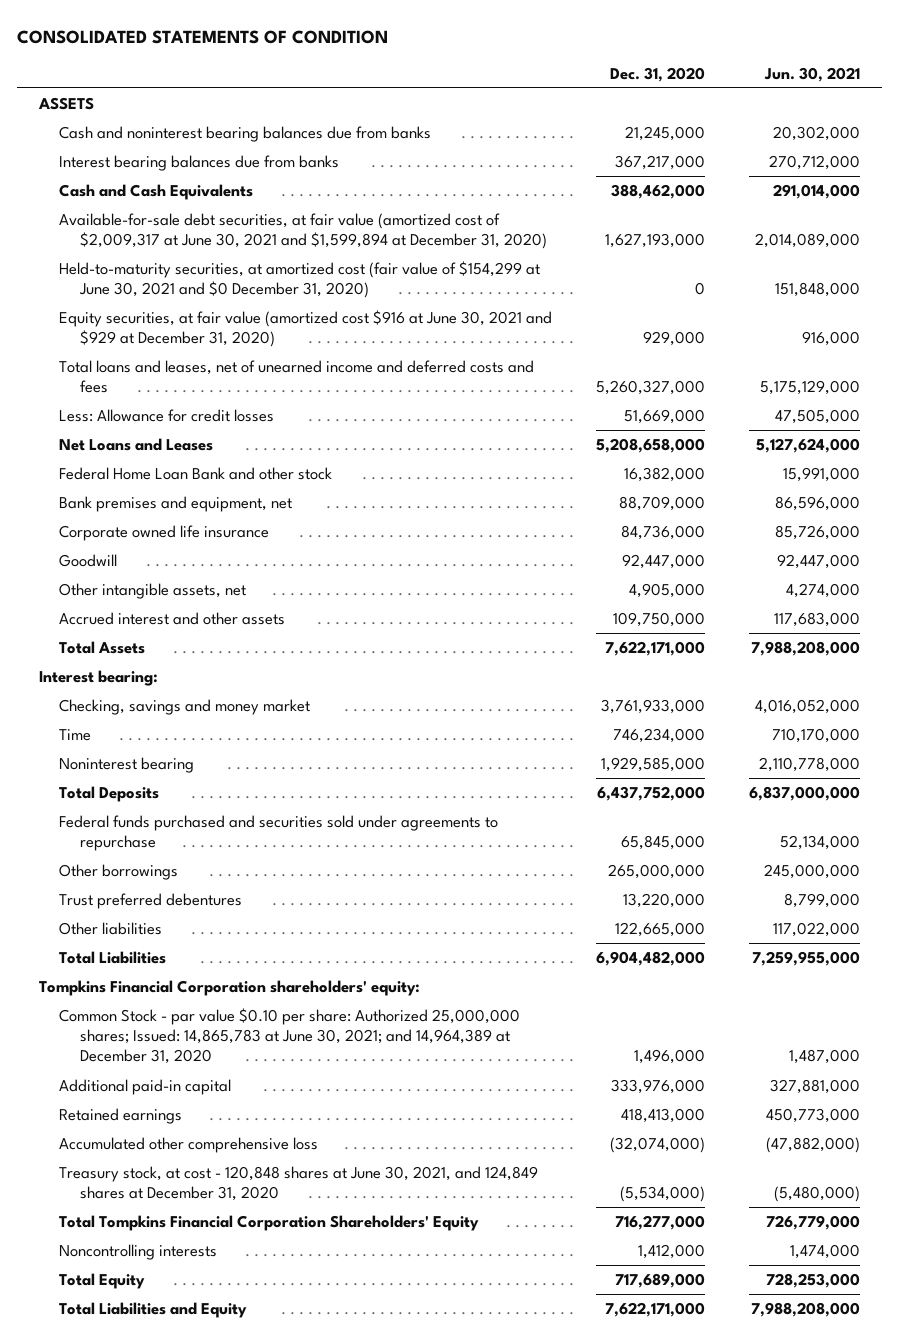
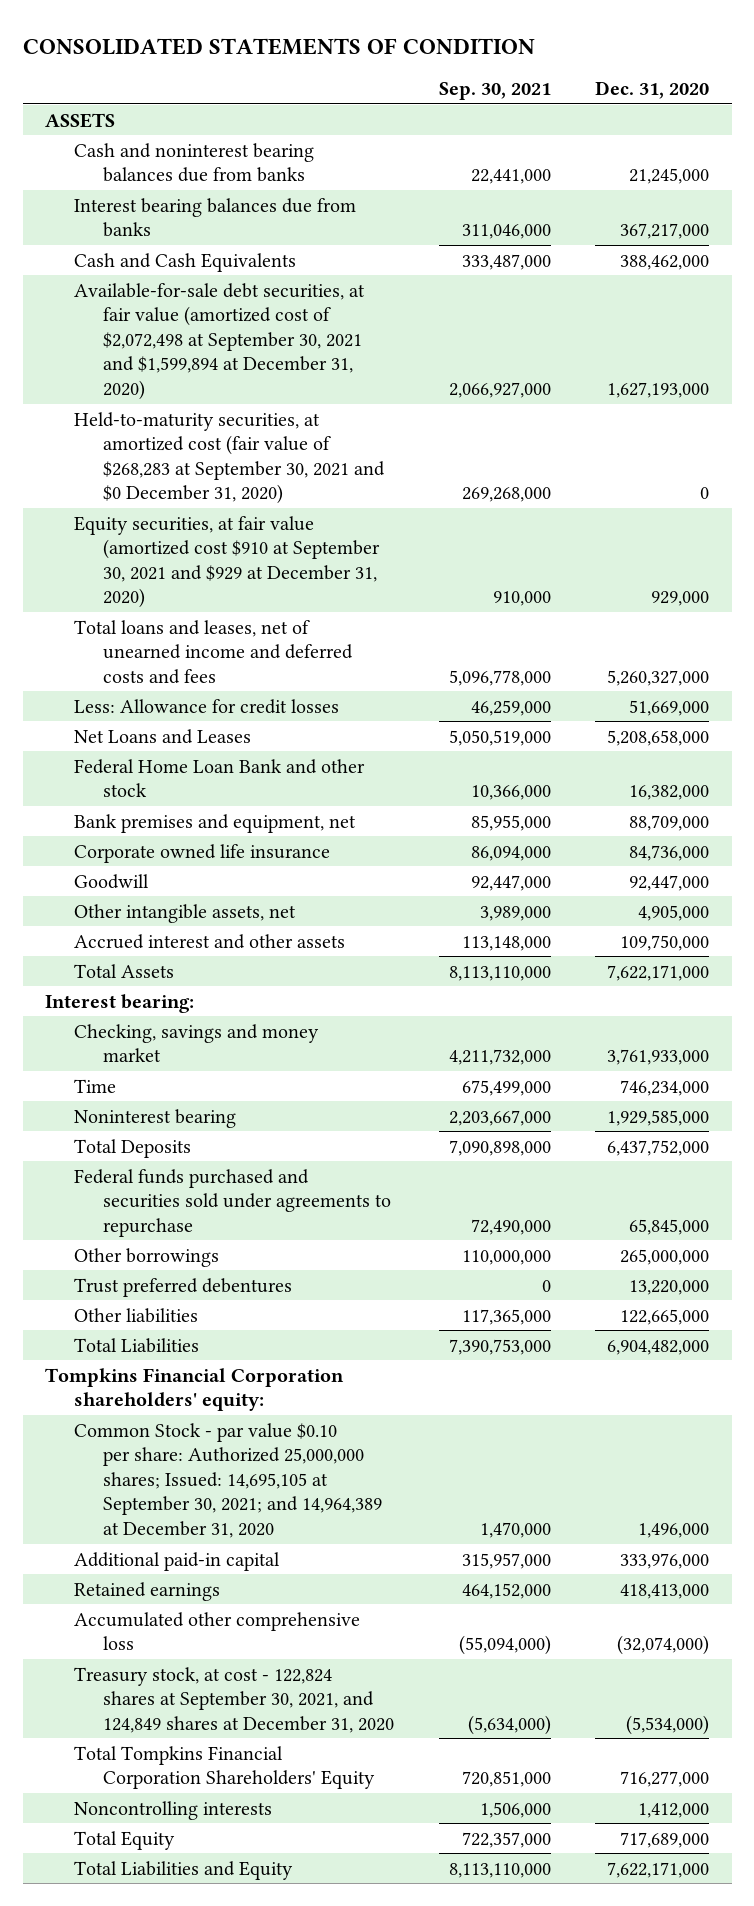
- | Dec. 31, 2020 | Jun. 30, 2021
+ | Sep. 30, 2021 | Dec. 31, 2020
- Available-for-sale debt securities, at fair value (amortized cost of $2,009,317 at June 30, 2021 and $1,599,894 at December 31, 2020) | 1,627,193,000 | 2,014,089,000
- Held-to-maturity securities, at amortized cost (fair value of $154,299 at June 30, 2021 and $0 December 31, 2020) | 0 | 151,848,000
- Equity securities, at fair value (amortized cost $916 at June 30, 2021 and $929 at December 31, 2020) | 929,000 | 916,000
+ Available-for-sale debt securities, at fair value (amortized cost of $2,072,498 at September 30, 2021 and $1,599,894 at December 31, 2020) | 2,066,927,000 | 1,627,193,000
+ Held-to-maturity securities, at amortized cost (fair value of $268,283 at September 30, 2021 and $0 December 31, 2020) | 269,268,000 | 0
+ Equity securities, at fair value (amortized cost $910 at September 30, 2021 and $929 at December 31, 2020) | 910,000 | 929,000
- Common Stock - par value $0.10 per share: Authorized 25,000,000 shares; Issued: 14,865,783 at June 30, 2021; and 14,964,389 at December 31, 2020 | 1,496,000 | 1,487,000
+ Common Stock - par value $0.10 per share: Authorized 25,000,000 shares; Issued: 14,695,105 at September 30, 2021; and 14,964,389 at December 31, 2020 | 1,470,000 | 1,496,000
- Treasury stock, at cost - 120,848 shares at June 30, 2021, and 124,849 shares at December 31, 2020 | (5,534,000) | (5,480,000)
+ Treasury stock, at cost - 122,824 shares at September 30, 2021, and 124,849 shares at December 31, 2020 | (5,634,000) | (5,534,000)

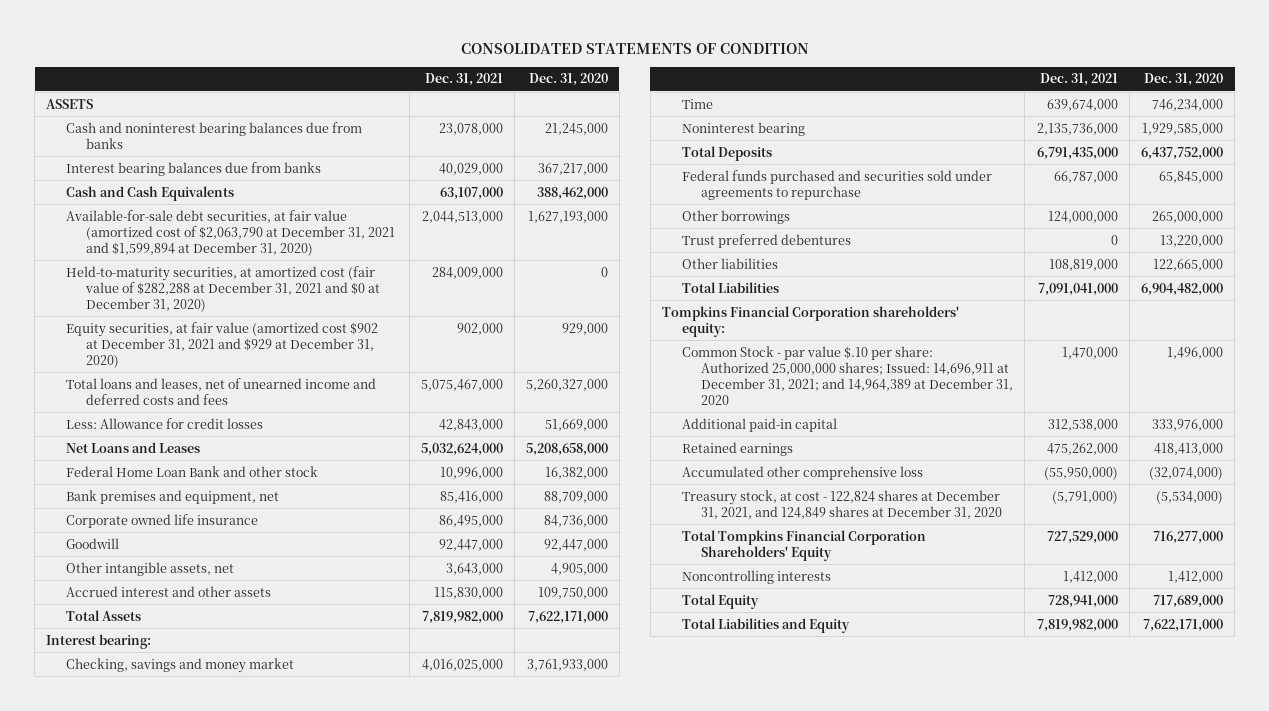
- | Sep. 30, 2021 | Dec. 31, 2020
+ | Dec. 31, 2021 | Dec. 31, 2020
- Available-for-sale debt securities, at fair value (amortized cost of $2,072,498 at September 30, 2021 and $1,599,894 at December 31, 2020) | 2,066,927,000 | 1,627,193,000
- Held-to-maturity securities, at amortized cost (fair value of $268,283 at September 30, 2021 and $0 December 31, 2020) | 269,268,000 | 0
- Equity securities, at fair value (amortized cost $910 at September 30, 2021 and $929 at December 31, 2020) | 910,000 | 929,000
+ Available-for-sale debt securities, at fair value (amortized cost of $2,063,790 at December 31, 2021 and $1,599,894 at December 31, 2020) | 2,044,513,000 | 1,627,193,000
+ Held-to-maturity securities, at amortized cost (fair value of $282,288 at December 31, 2021 and $0 at December 31, 2020) | 284,009,000 | 0
+ Equity securities, at fair value (amortized cost $902 at December 31, 2021 and $929 at December 31, 2020) | 902,000 | 929,000
- Common Stock - par value $0.10 per share: Authorized 25,000,000 shares; Issued: 14,695,105 at September 30, 2021; and 14,964,389 at December 31, 2020 | 1,470,000 | 1,496,000
+ Common Stock - par value $.10 per share: Authorized 25,000,000 shares; Issued: 14,696,911 at December 31, 2021; and 14,964,389 at December 31, 2020 | 1,470,000 | 1,496,000
- Treasury stock, at cost - 122,824 shares at September 30, 2021, and 124,849 shares at December 31, 2020 | (5,634,000) | (5,534,000)
+ Treasury stock, at cost - 122,824 shares at December 31, 2021, and 124,849 shares at December 31, 2020 | (5,791,000) | (5,534,000)

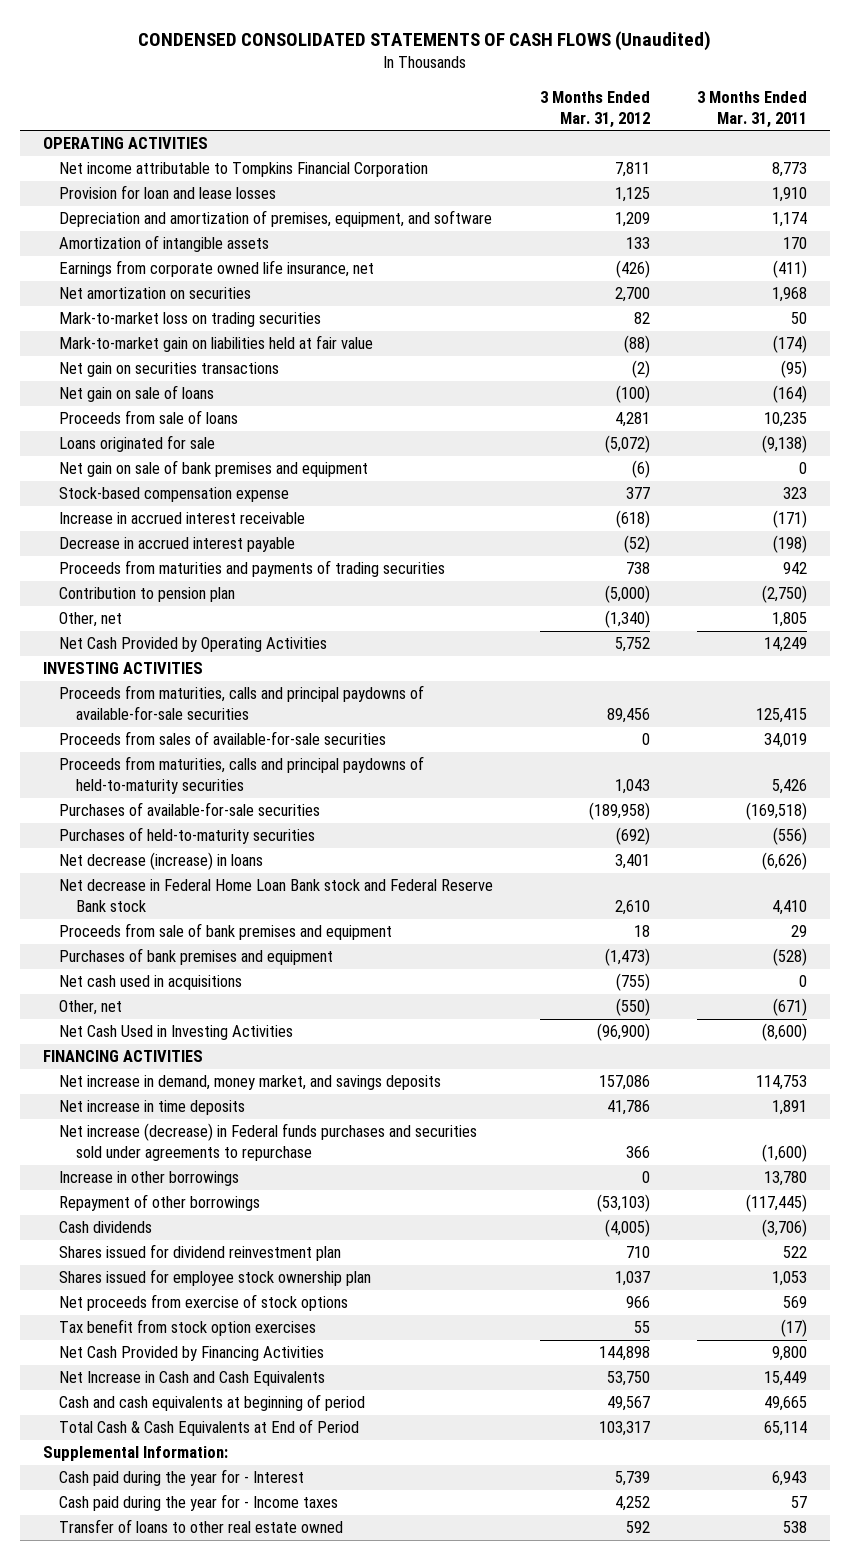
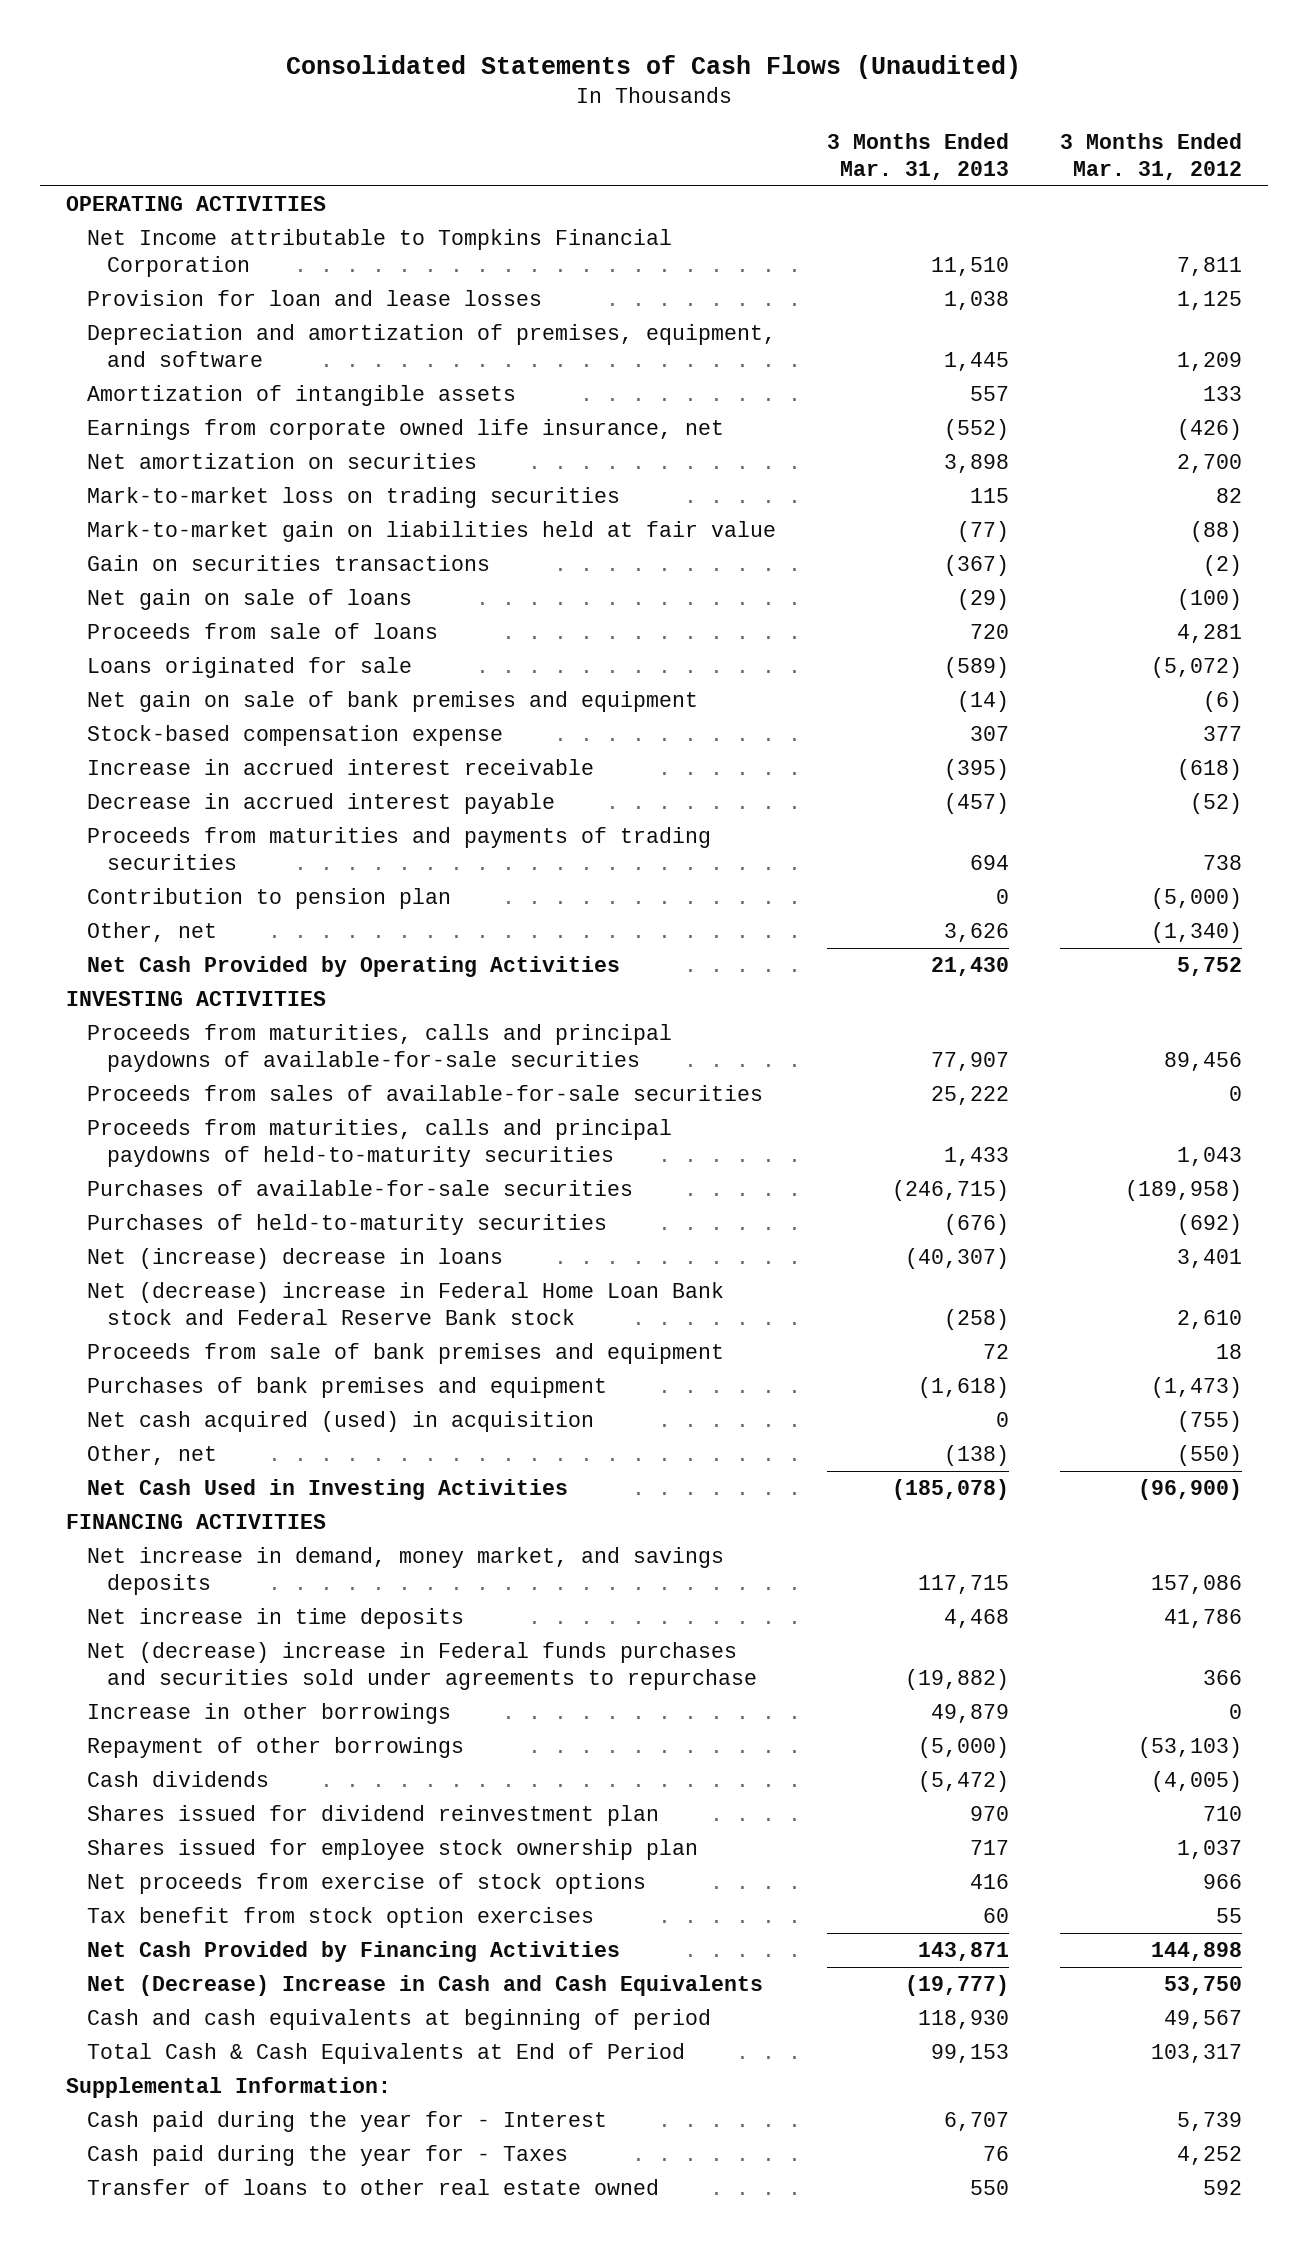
- CONDENSED CONSOLIDATED STATEMENTS OF CASH FLOWS (Unaudited)
+ Consolidated Statements of Cash Flows (Unaudited)
- | 3 Months Ended Mar. 31, 2012 | 3 Months Ended Mar. 31, 2011
+ | 3 Months Ended Mar. 31, 2013 | 3 Months Ended Mar. 31, 2012
- Net income attributable to Tompkins Financial Corporation | 7,811 | 8,773
+ Net Income attributable to Tompkins Financial Corporation | 11,510 | 7,811
- Net gain on securities transactions | (2) | (95)
+ Gain on securities transactions | (367) | (2)
- Net decrease (increase) in loans | 3,401 | (6,626)
- Net decrease in Federal Home Loan Bank stock and Federal Reserve Bank stock | 2,610 | 4,410
+ Net (increase) decrease in loans | (40,307) | 3,401
+ Net (decrease) increase in Federal Home Loan Bank stock and Federal Reserve Bank stock | (258) | 2,610
- Net cash used in acquisitions | (755) | 0
+ Net cash acquired (used) in acquisition | 0 | (755)
- Net increase (decrease) in Federal funds purchases and securities sold under agreements to repurchase | 366 | (1,600)
+ Net (decrease) increase in Federal funds purchases and securities sold under agreements to repurchase | (19,882) | 366
- Net Increase in Cash and Cash Equivalents | 53,750 | 15,449
+ Net (Decrease) Increase in Cash and Cash Equivalents | (19,777) | 53,750
- Cash paid during the year for - Income taxes | 4,252 | 57
+ Cash paid during the year for - Taxes | 76 | 4,252

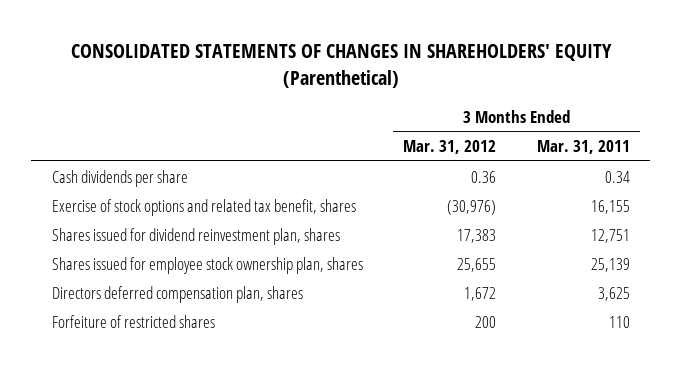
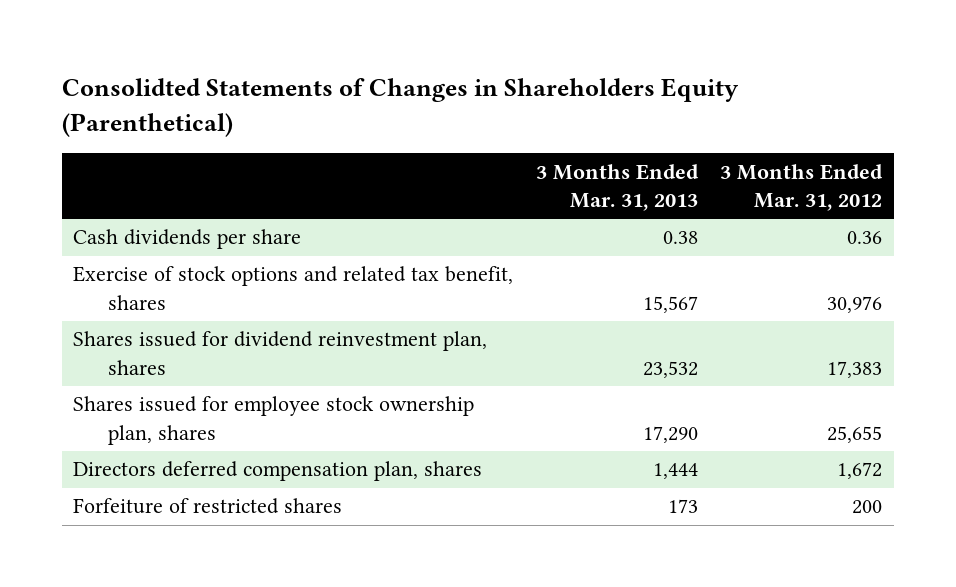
- CONSOLIDATED STATEMENTS OF CHANGES IN SHAREHOLDERS' EQUITY (Parenthetical)
+ Consolidted Statements of Changes in Shareholders Equity (Parenthetical)
- | 3 Months Ended Mar. 31, 2012 | 3 Months Ended Mar. 31, 2011
+ | 3 Months Ended Mar. 31, 2013 | 3 Months Ended Mar. 31, 2012
- Exercise of stock options and related tax benefit, shares | (30,976) | 16,155
+ Exercise of stock options and related tax benefit, shares | 15,567 | 30,976

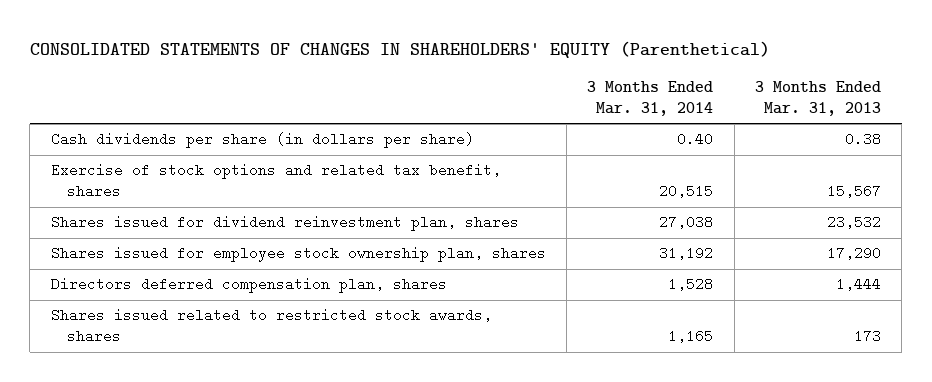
- Consolidted Statements of Changes in Shareholders Equity (Parenthetical)
+ CONSOLIDATED STATEMENTS OF CHANGES IN SHAREHOLDERS' EQUITY (Parenthetical)
- | 3 Months Ended Mar. 31, 2013 | 3 Months Ended Mar. 31, 2012
+ | 3 Months Ended Mar. 31, 2014 | 3 Months Ended Mar. 31, 2013
- Cash dividends per share | 0.38 | 0.36
+ Cash dividends per share (in dollars per share) | 0.40 | 0.38
- Forfeiture of restricted shares | 173 | 200
+ Shares issued related to restricted stock awards, shares | 1,165 | 173

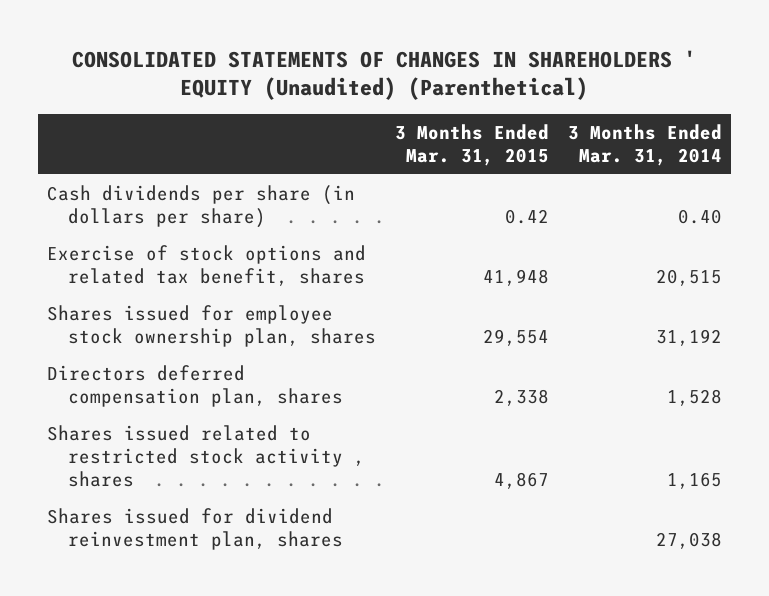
- CONSOLIDATED STATEMENTS OF CHANGES IN SHAREHOLDERS' EQUITY (Parenthetical)
+ CONSOLIDATED STATEMENTS OF CHANGES IN SHAREHOLDERS ' EQUITY (Unaudited) (Parenthetical)
- | 3 Months Ended Mar. 31, 2014 | 3 Months Ended Mar. 31, 2013
+ | 3 Months Ended Mar. 31, 2015 | 3 Months Ended Mar. 31, 2014
- Shares issued related to restricted stock awards, shares | 1,165 | 173
+ Shares issued related to restricted stock activity , shares | 4,867 | 1,165
moved down: Shares issued for dividend reinvestment plan, shares | | 27,038

